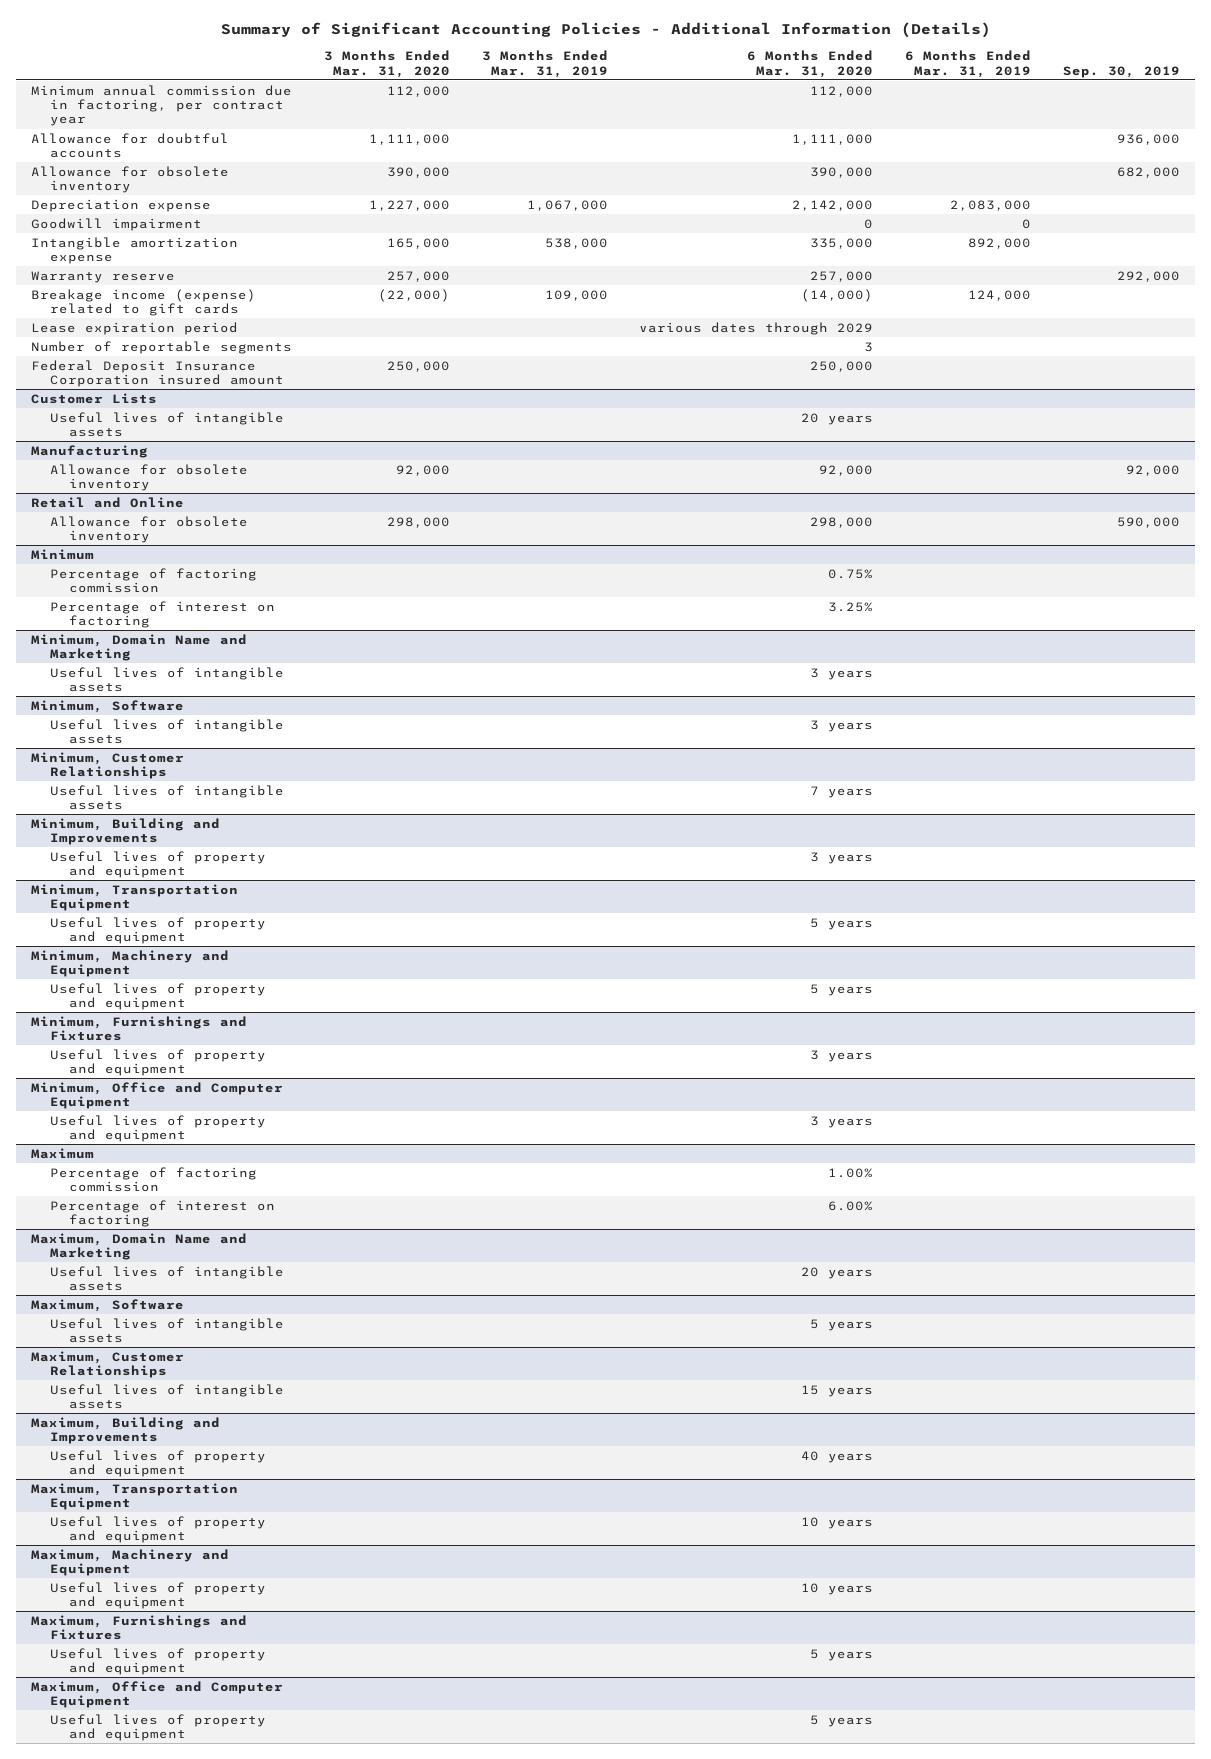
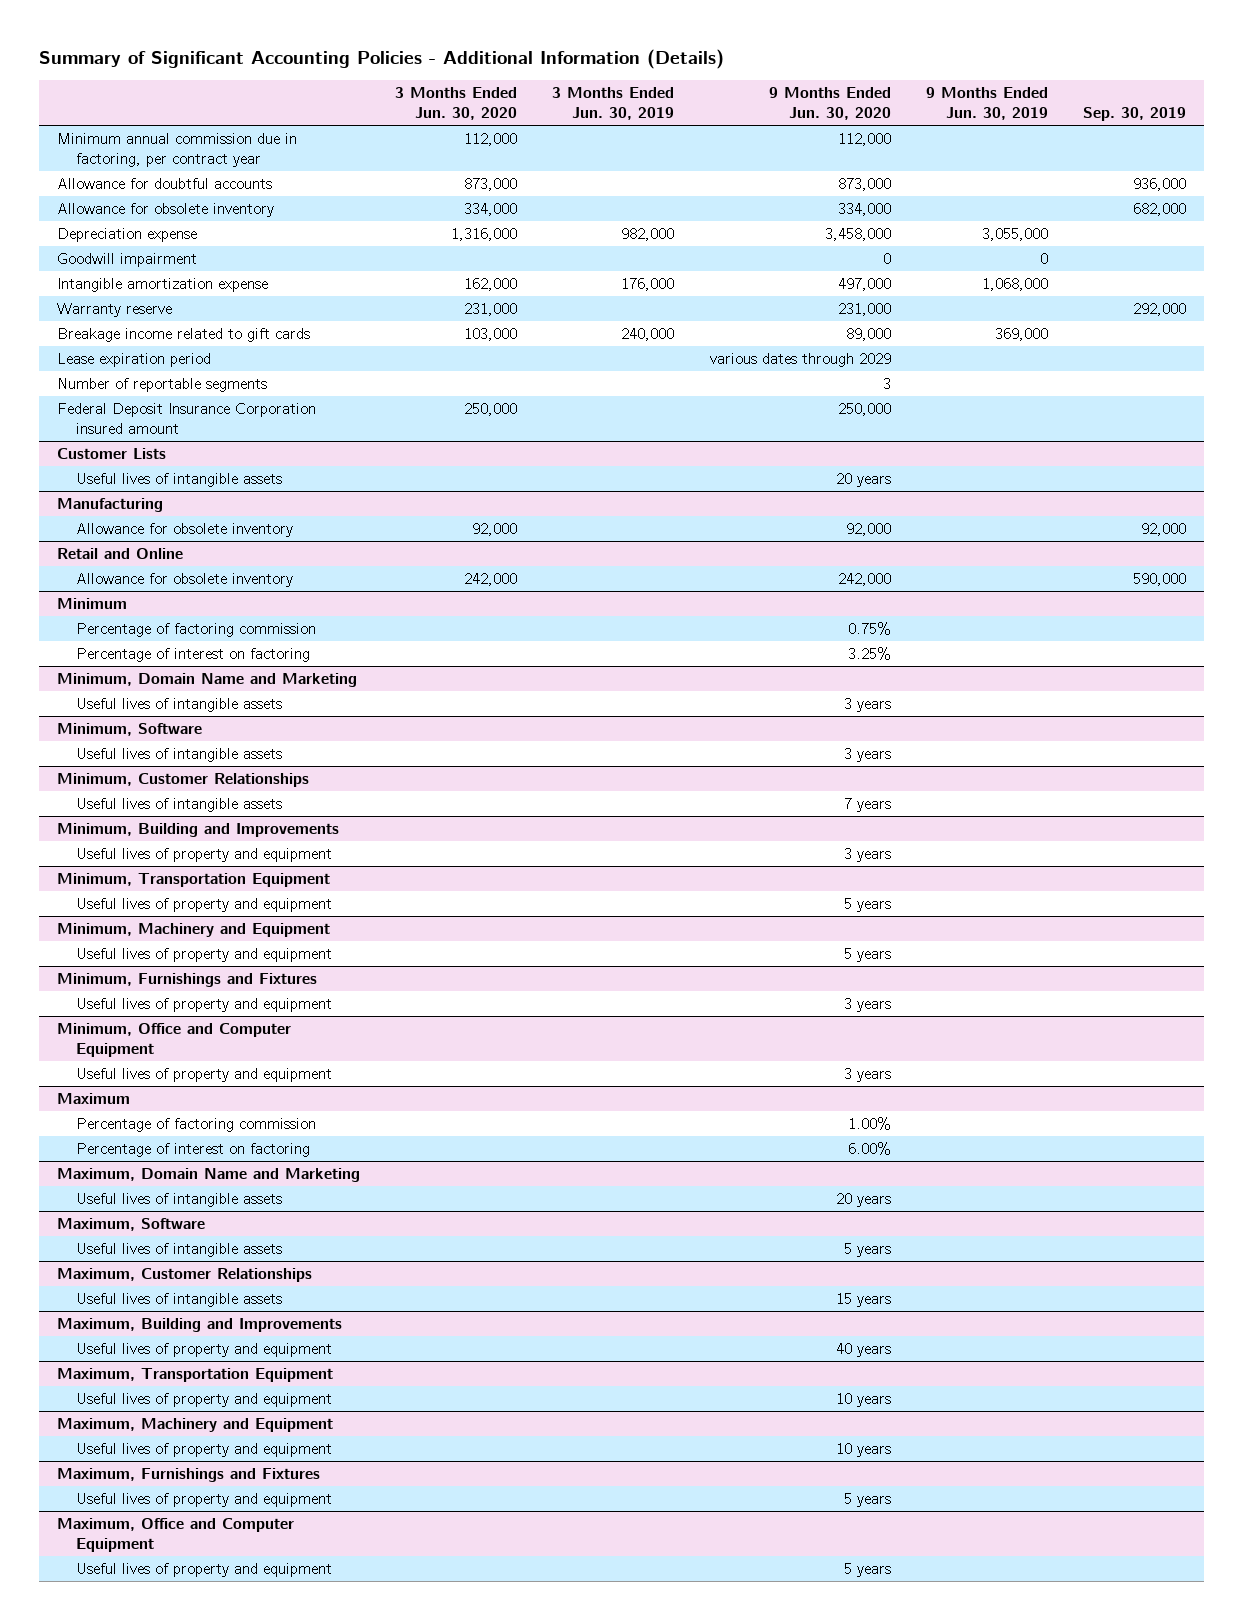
- | 3 Months Ended Mar. 31, 2020 | 3 Months Ended Mar. 31, 2019 | 6 Months Ended Mar. 31, 2020 | 6 Months Ended Mar. 31, 2019 | Sep. 30, 2019
+ | 3 Months Ended Jun. 30, 2020 | 3 Months Ended Jun. 30, 2019 | 9 Months Ended Jun. 30, 2020 | 9 Months Ended Jun. 30, 2019 | Sep. 30, 2019
- Breakage income (expense) related to gift cards | (22,000) | 109,000 | (14,000) | 124,000 |
+ Breakage income related to gift cards | 103,000 | 240,000 | 89,000 | 369,000 |

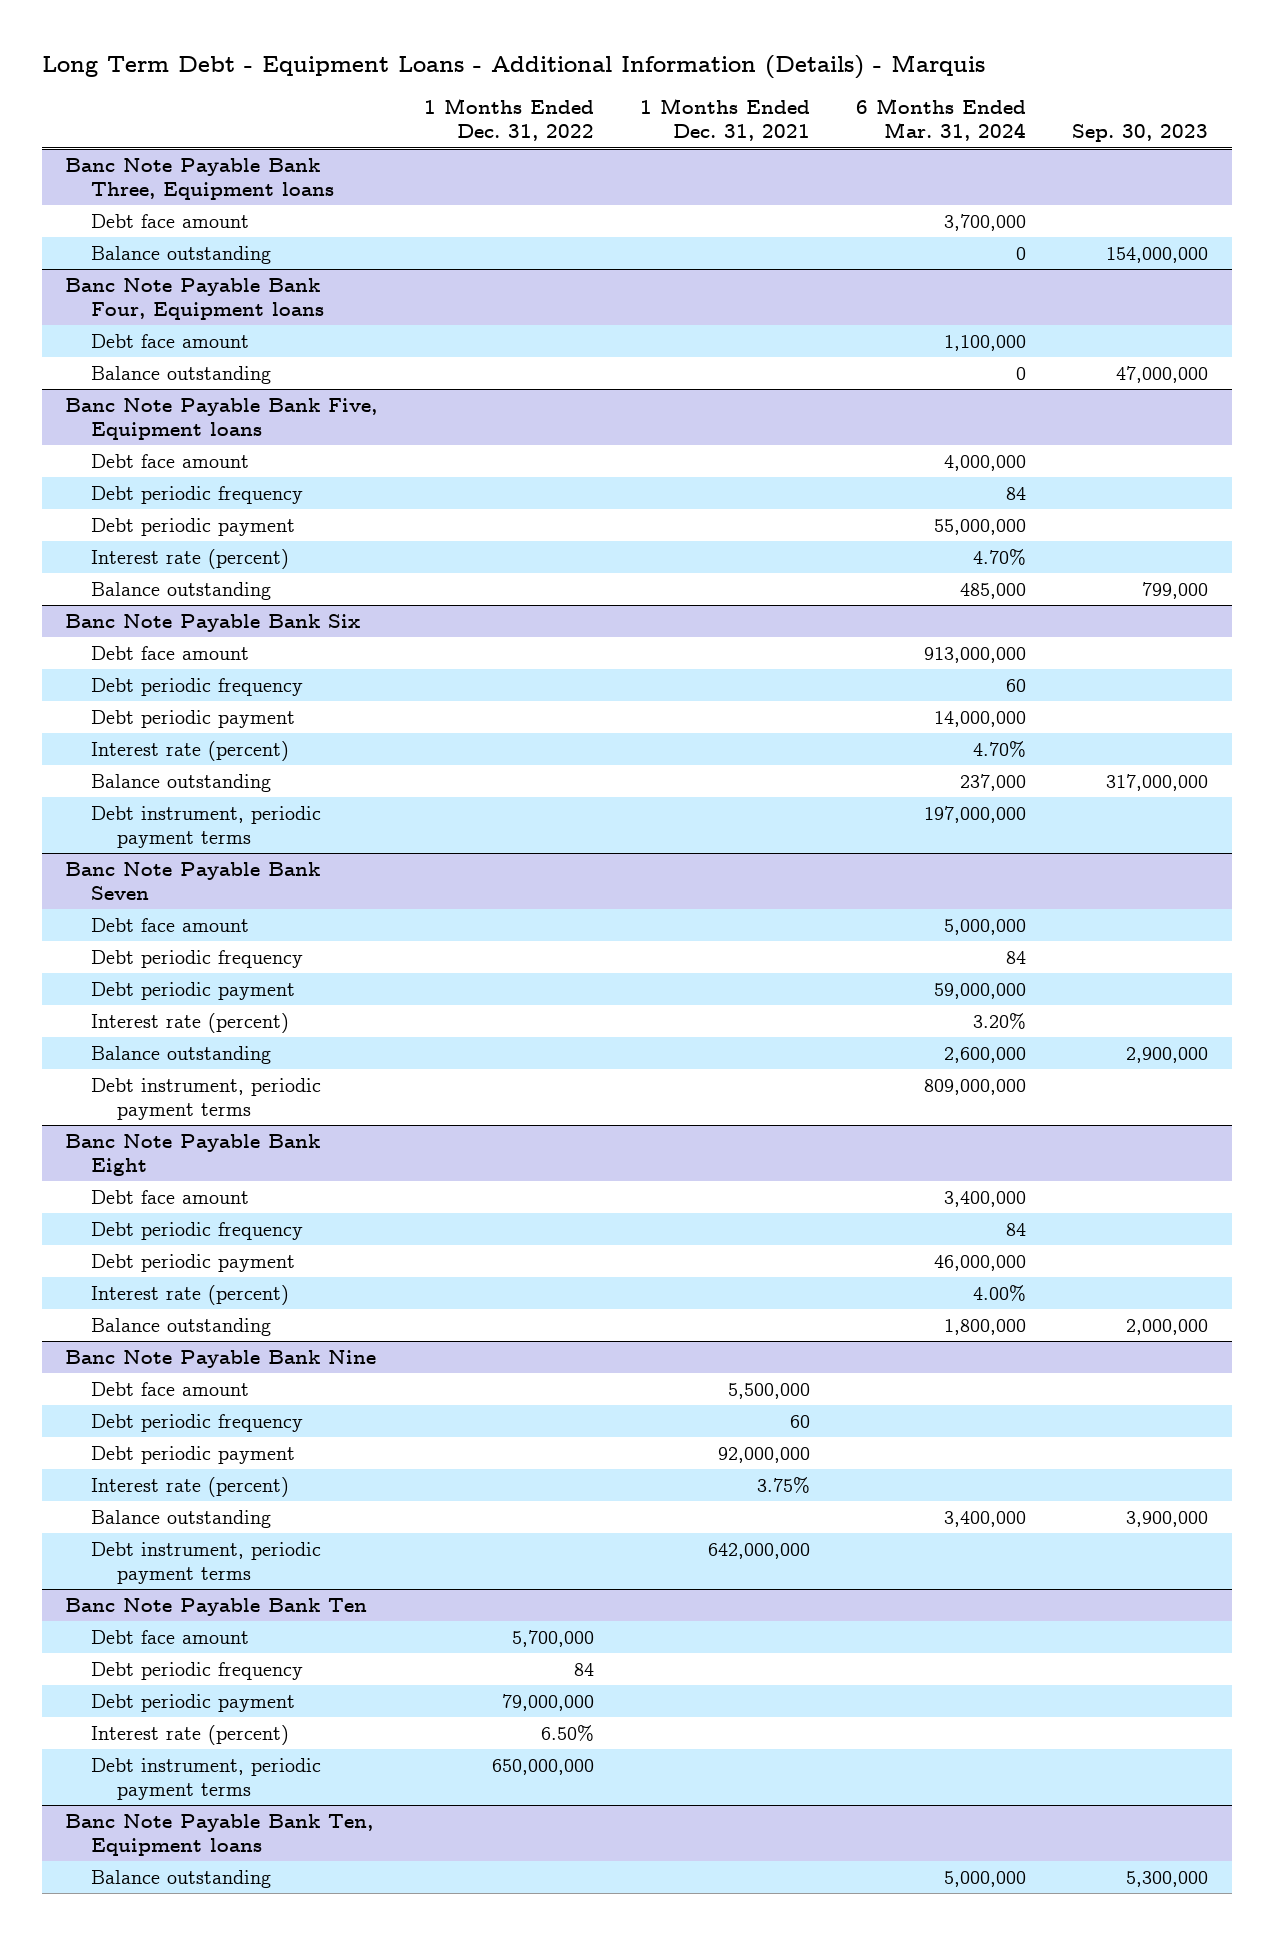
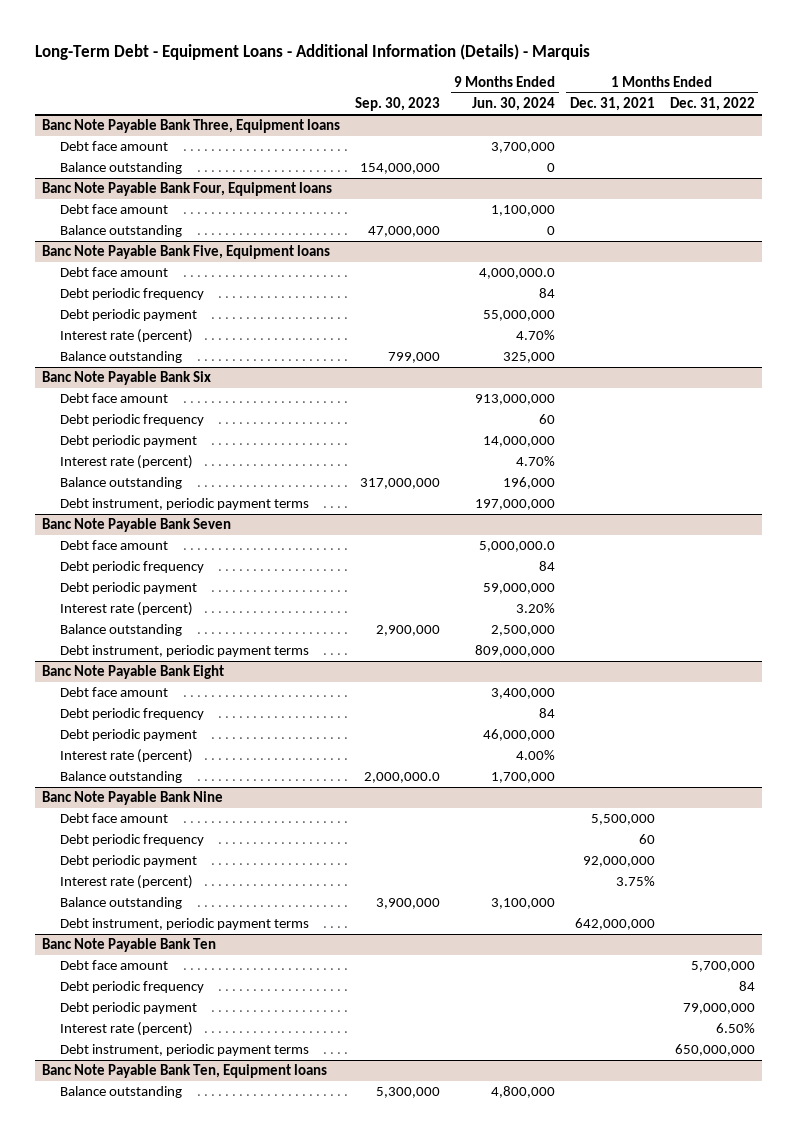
- Long Term Debt - Equipment Loans - Additional Information (Details) - Marquis
+ Long-Term Debt - Equipment Loans - Additional Information (Details) - Marquis
- | 1 Months Ended Dec. 31, 2022 | 1 Months Ended Dec. 31, 2021 | 6 Months Ended Mar. 31, 2024 | Sep. 30, 2023
+ | Sep. 30, 2023 | 9 Months Ended Jun. 30, 2024 | 1 Months Ended Dec. 31, 2021 | 1 Months Ended Dec. 31, 2022
@ Banc Note Payable Bank Eight
- Balance outstanding | | | 1,800,000 | 2,000,000
+ Balance outstanding | 2,000,000.0 | 1,700,000 | |

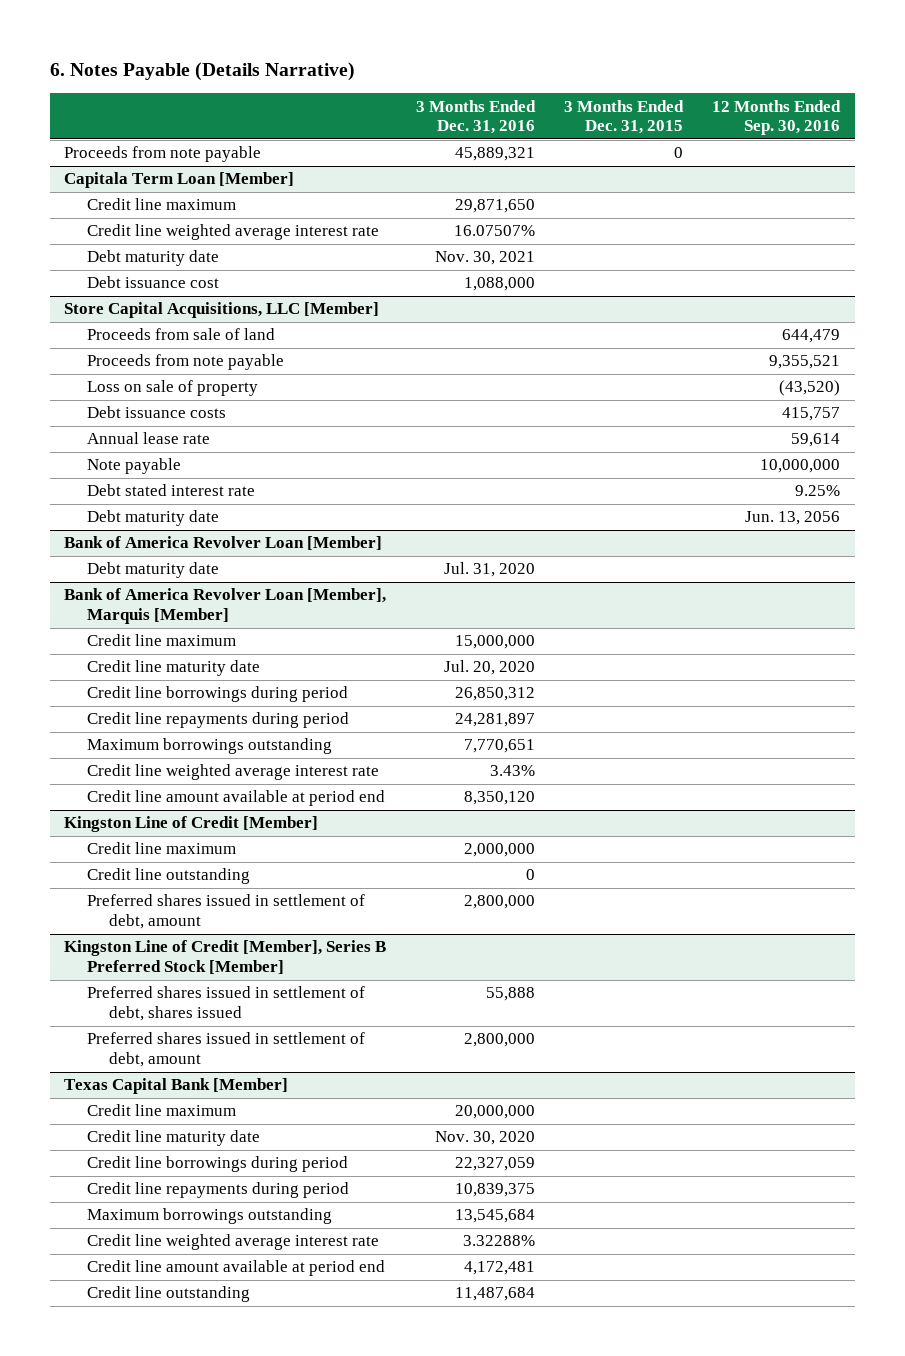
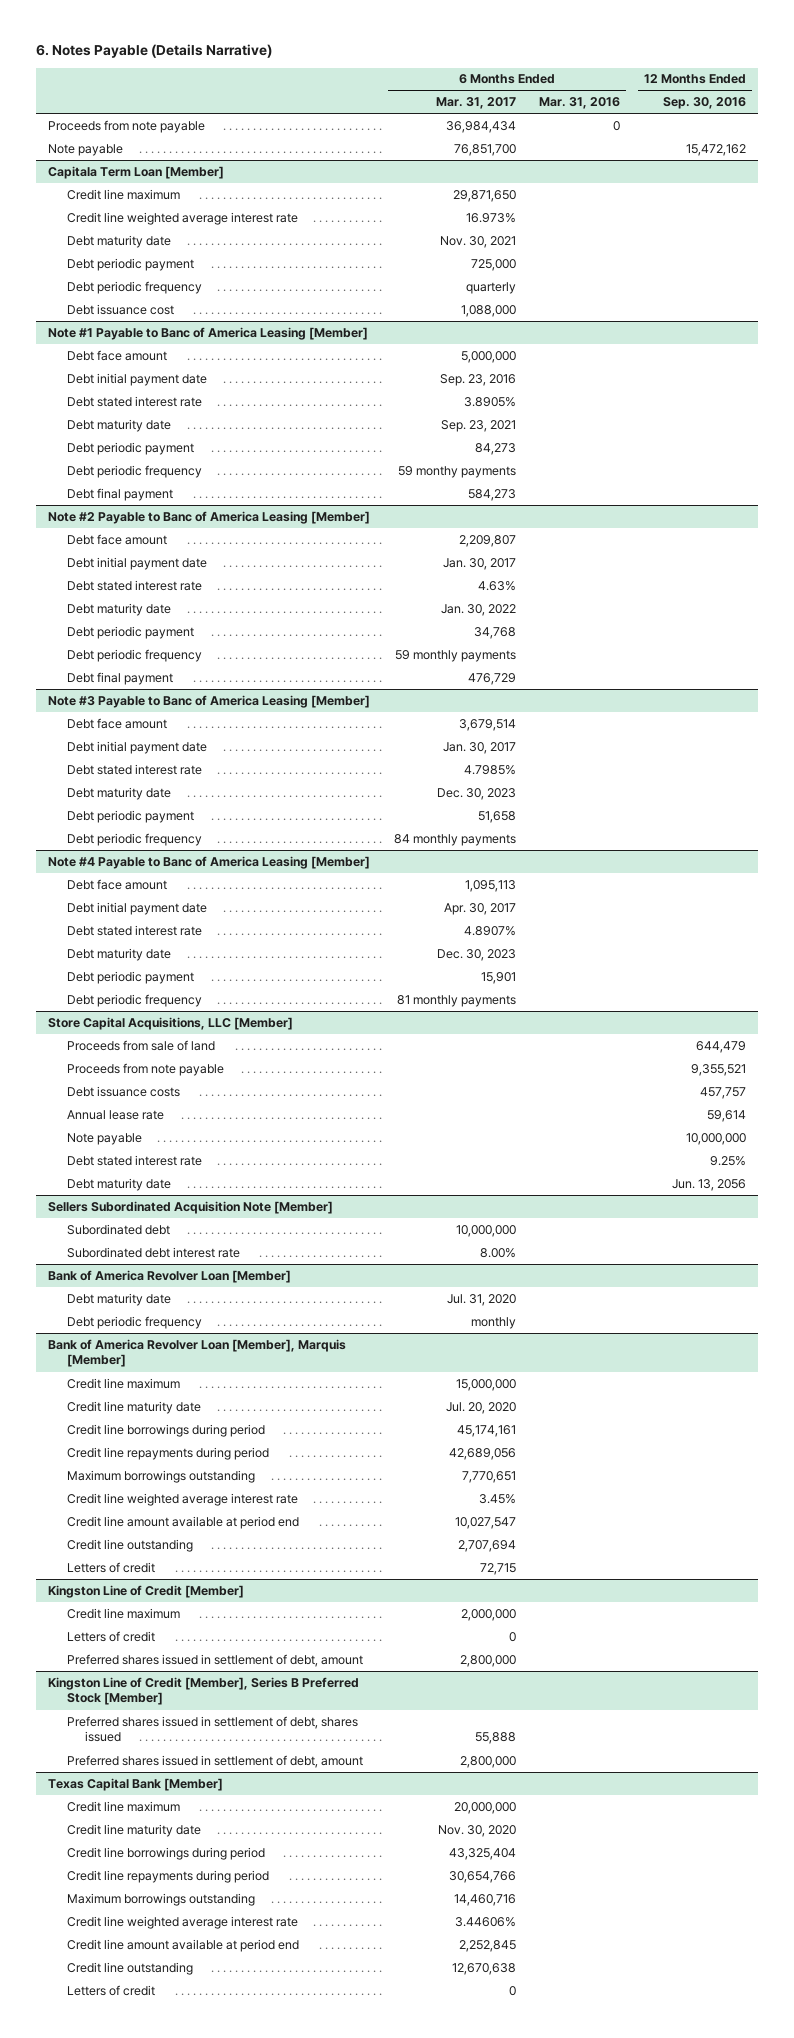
- | 3 Months Ended Dec. 31, 2016 | 3 Months Ended Dec. 31, 2015 | 12 Months Ended Sep. 30, 2016
+ | 6 Months Ended Mar. 31, 2017 | 6 Months Ended Mar. 31, 2016 | 12 Months Ended Sep. 30, 2016
+ Note payable | 76,851,700 | | 15,472,162
@ Capitala Term Loan [Member]
+ Debt periodic payment | 725,000 | |
+ Debt periodic frequency | quarterly | |
+ Note #1 Payable to Banc of America Leasing [Member]
+ Debt face amount | 5,000,000 | |
+ Debt initial payment date | Sep. 23, 2016 | |
+ Debt stated interest rate | 3.8905% | |
+ Debt maturity date | Sep. 23, 2021 | |
+ Debt periodic payment | 84,273 | |
+ Debt periodic frequency | 59 monthy payments | |
+ Debt final payment | 584,273 | |
+ Note #2 Payable to Banc of America Leasing [Member]
+ Debt face amount | 2,209,807 | |
+ Debt initial payment date | Jan. 30, 2017 | |
+ Debt stated interest rate | 4.63% | |
+ Debt maturity date | Jan. 30, 2022 | |
+ Debt periodic payment | 34,768 | |
+ Debt periodic frequency | 59 monthly payments | |
+ Debt final payment | 476,729 | |
+ Note #3 Payable to Banc of America Leasing [Member]
+ Debt face amount | 3,679,514 | |
+ Debt initial payment date | Jan. 30, 2017 | |
+ Debt stated interest rate | 4.7985% | |
+ Debt maturity date | Dec. 30, 2023 | |
+ Debt periodic payment | 51,658 | |
+ Debt periodic frequency | 84 monthly payments | |
+ Note #4 Payable to Banc of America Leasing [Member]
+ Debt face amount | 1,095,113 | |
+ Debt initial payment date | Apr. 30, 2017 | |
+ Debt stated interest rate | 4.8907% | |
+ Debt maturity date | Dec. 30, 2023 | |
+ Debt periodic payment | 15,901 | |
+ Debt periodic frequency | 81 monthly payments | |
@ Store Capital Acquisitions, LLC [Member]
- Loss on sale of property | | | (43,520)
- Debt issuance costs | | | 415,757
+ Debt issuance costs | | | 457,757
+ Sellers Subordinated Acquisition Note [Member]
+ Subordinated debt | 10,000,000 | |
+ Subordinated debt interest rate | 8.00% | |
@ Bank of America Revolver Loan [Member]
+ Debt periodic frequency | monthly | |
@ Bank of America Revolver Loan [Member], Marquis [Member]
+ Credit line outstanding | 2,707,694 | |
+ Letters of credit | 72,715 | |
@ Kingston Line of Credit [Member]
- Credit line outstanding | 0 | |
+ Letters of credit | 0 | |
@ Texas Capital Bank [Member]
+ Letters of credit | 0 | |

